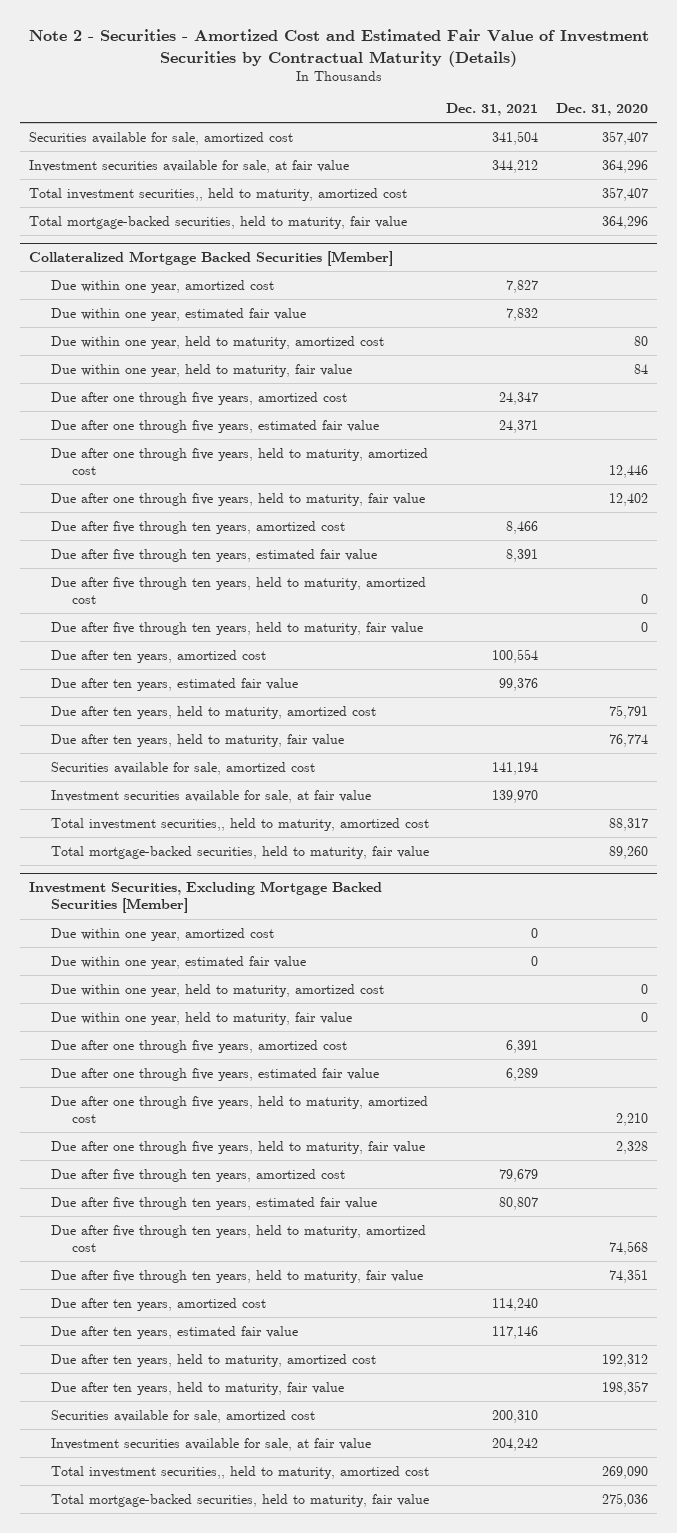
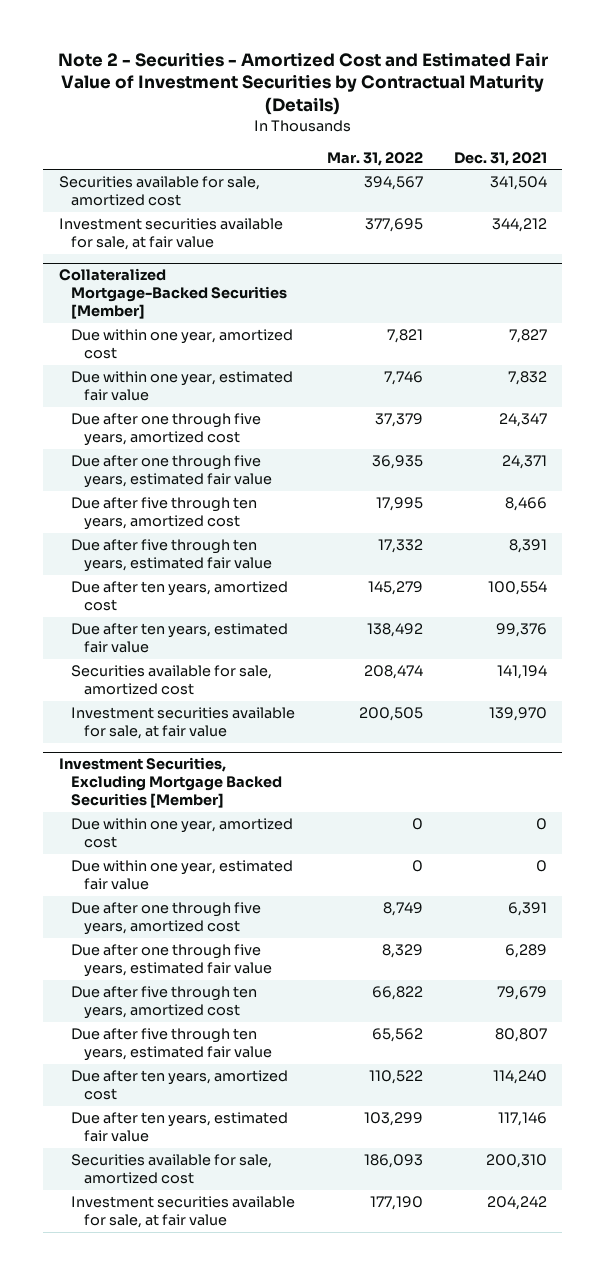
- | Dec. 31, 2021 | Dec. 31, 2020
+ | Mar. 31, 2022 | Dec. 31, 2021
- Total investment securities,, held to maturity, amortized cost | | 357,407
- Total mortgage-backed securities, held to maturity, fair value | | 364,296
- Collateralized Mortgage Backed Securities [Member]
+ Collateralized Mortgage-Backed Securities [Member]
- Due within one year, held to maturity, amortized cost | | 80
- Due within one year, held to maturity, fair value | | 84
- Due after one through five years, held to maturity, amortized cost | | 12,446
- Due after one through five years, held to maturity, fair value | | 12,402
- Due after five through ten years, held to maturity, amortized cost | | 0
- Due after five through ten years, held to maturity, fair value | | 0
- Due after ten years, held to maturity, amortized cost | | 75,791
- Due after ten years, held to maturity, fair value | | 76,774
- Total investment securities,, held to maturity, amortized cost | | 88,317
- Total mortgage-backed securities, held to maturity, fair value | | 89,260
@ Investment Securities, Excluding Mortgage Backed Securities [Member]
- Due within one year, held to maturity, amortized cost | | 0
- Due within one year, held to maturity, fair value | | 0
- Due after one through five years, held to maturity, amortized cost | | 2,210
- Due after one through five years, held to maturity, fair value | | 2,328
- Due after five through ten years, held to maturity, amortized cost | | 74,568
- Due after five through ten years, held to maturity, fair value | | 74,351
- Due after ten years, held to maturity, amortized cost | | 192,312
- Due after ten years, held to maturity, fair value | | 198,357
- Total investment securities,, held to maturity, amortized cost | | 269,090
- Total mortgage-backed securities, held to maturity, fair value | | 275,036

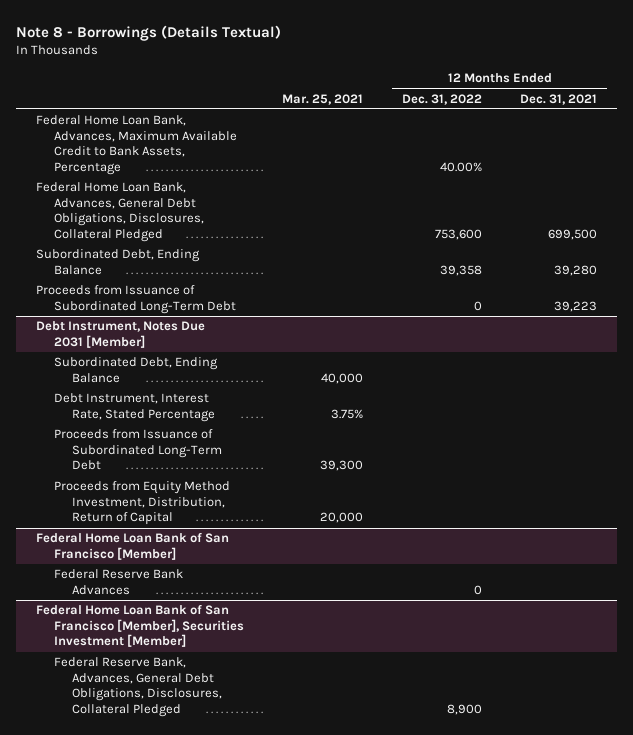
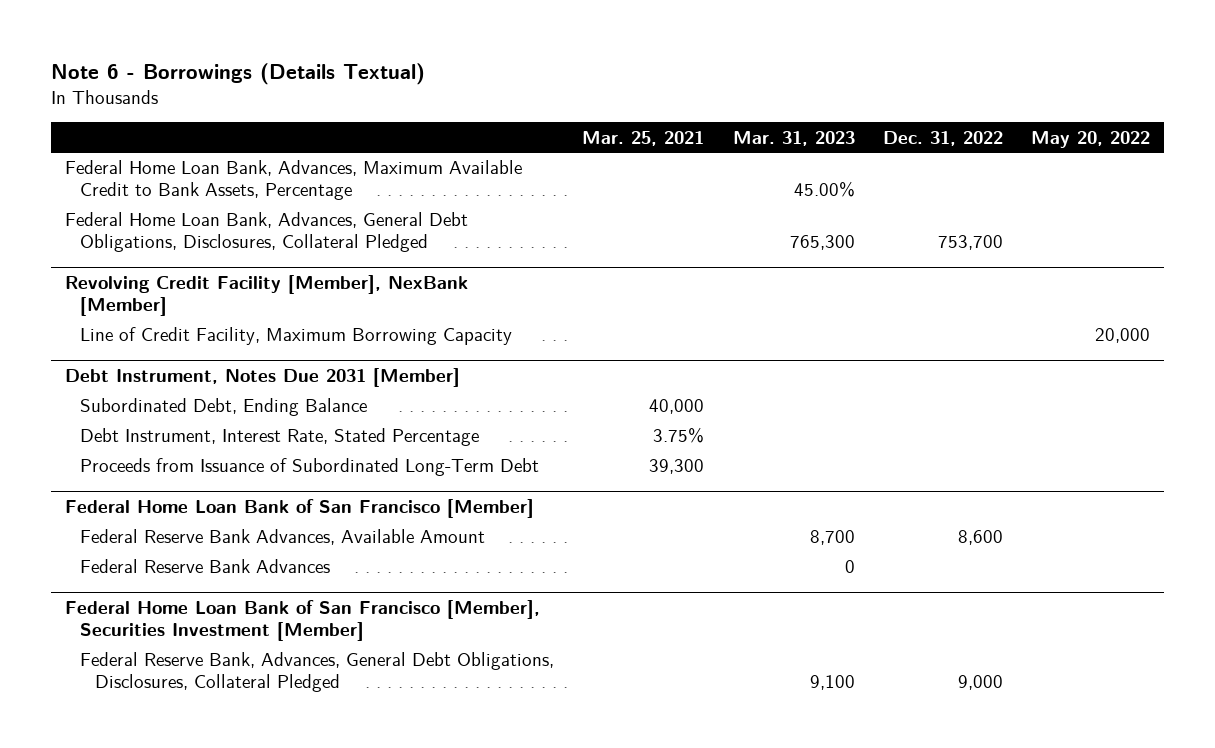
- Note 8 - Borrowings (Details Textual)
+ Note 6 - Borrowings (Details Textual)
- | Mar. 25, 2021 | 12 Months Ended Dec. 31, 2022 | 12 Months Ended Dec. 31, 2021
+ | Mar. 25, 2021 | Mar. 31, 2023 | Dec. 31, 2022 | May 20, 2022
- Subordinated Debt, Ending Balance | | 39,358 | 39,280
- Proceeds from Issuance of Subordinated Long-Term Debt | | 0 | 39,223
+ Revolving Credit Facility [Member], NexBank [Member]
+ Line of Credit Facility, Maximum Borrowing Capacity | | | | 20,000
@ Debt Instrument, Notes Due 2031 [Member]
- Proceeds from Equity Method Investment, Distribution, Return of Capital | 20,000 | |
@ Federal Home Loan Bank of San Francisco [Member]
+ Federal Reserve Bank Advances, Available Amount | | 8,700 | 8,600 |

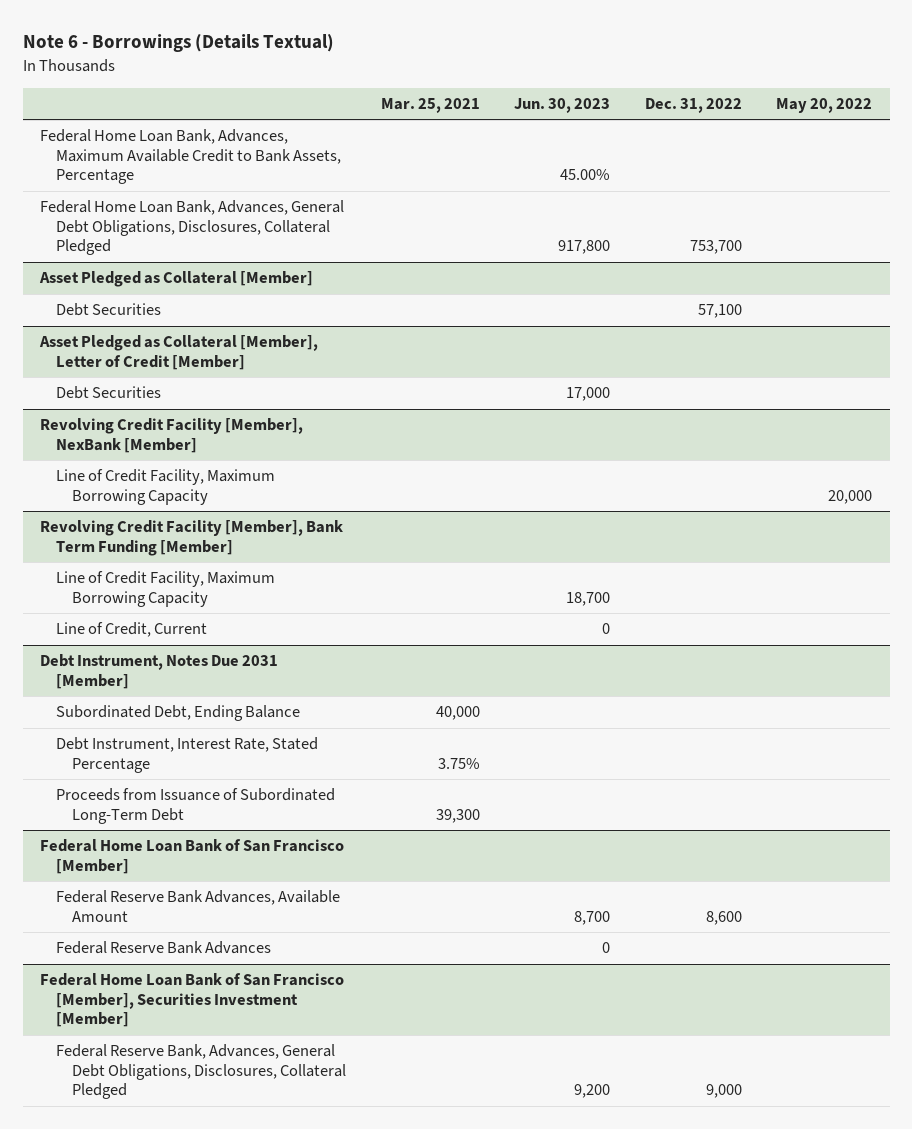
- | Mar. 25, 2021 | Mar. 31, 2023 | Dec. 31, 2022 | May 20, 2022
+ | Mar. 25, 2021 | Jun. 30, 2023 | Dec. 31, 2022 | May 20, 2022
+ Asset Pledged as Collateral [Member]
+ Debt Securities | | | 57,100 |
+ Asset Pledged as Collateral [Member], Letter of Credit [Member]
+ Debt Securities | | 17,000 | |
+ Revolving Credit Facility [Member], Bank Term Funding [Member]
+ Line of Credit Facility, Maximum Borrowing Capacity | | 18,700 | |
+ Line of Credit, Current | | 0 | |

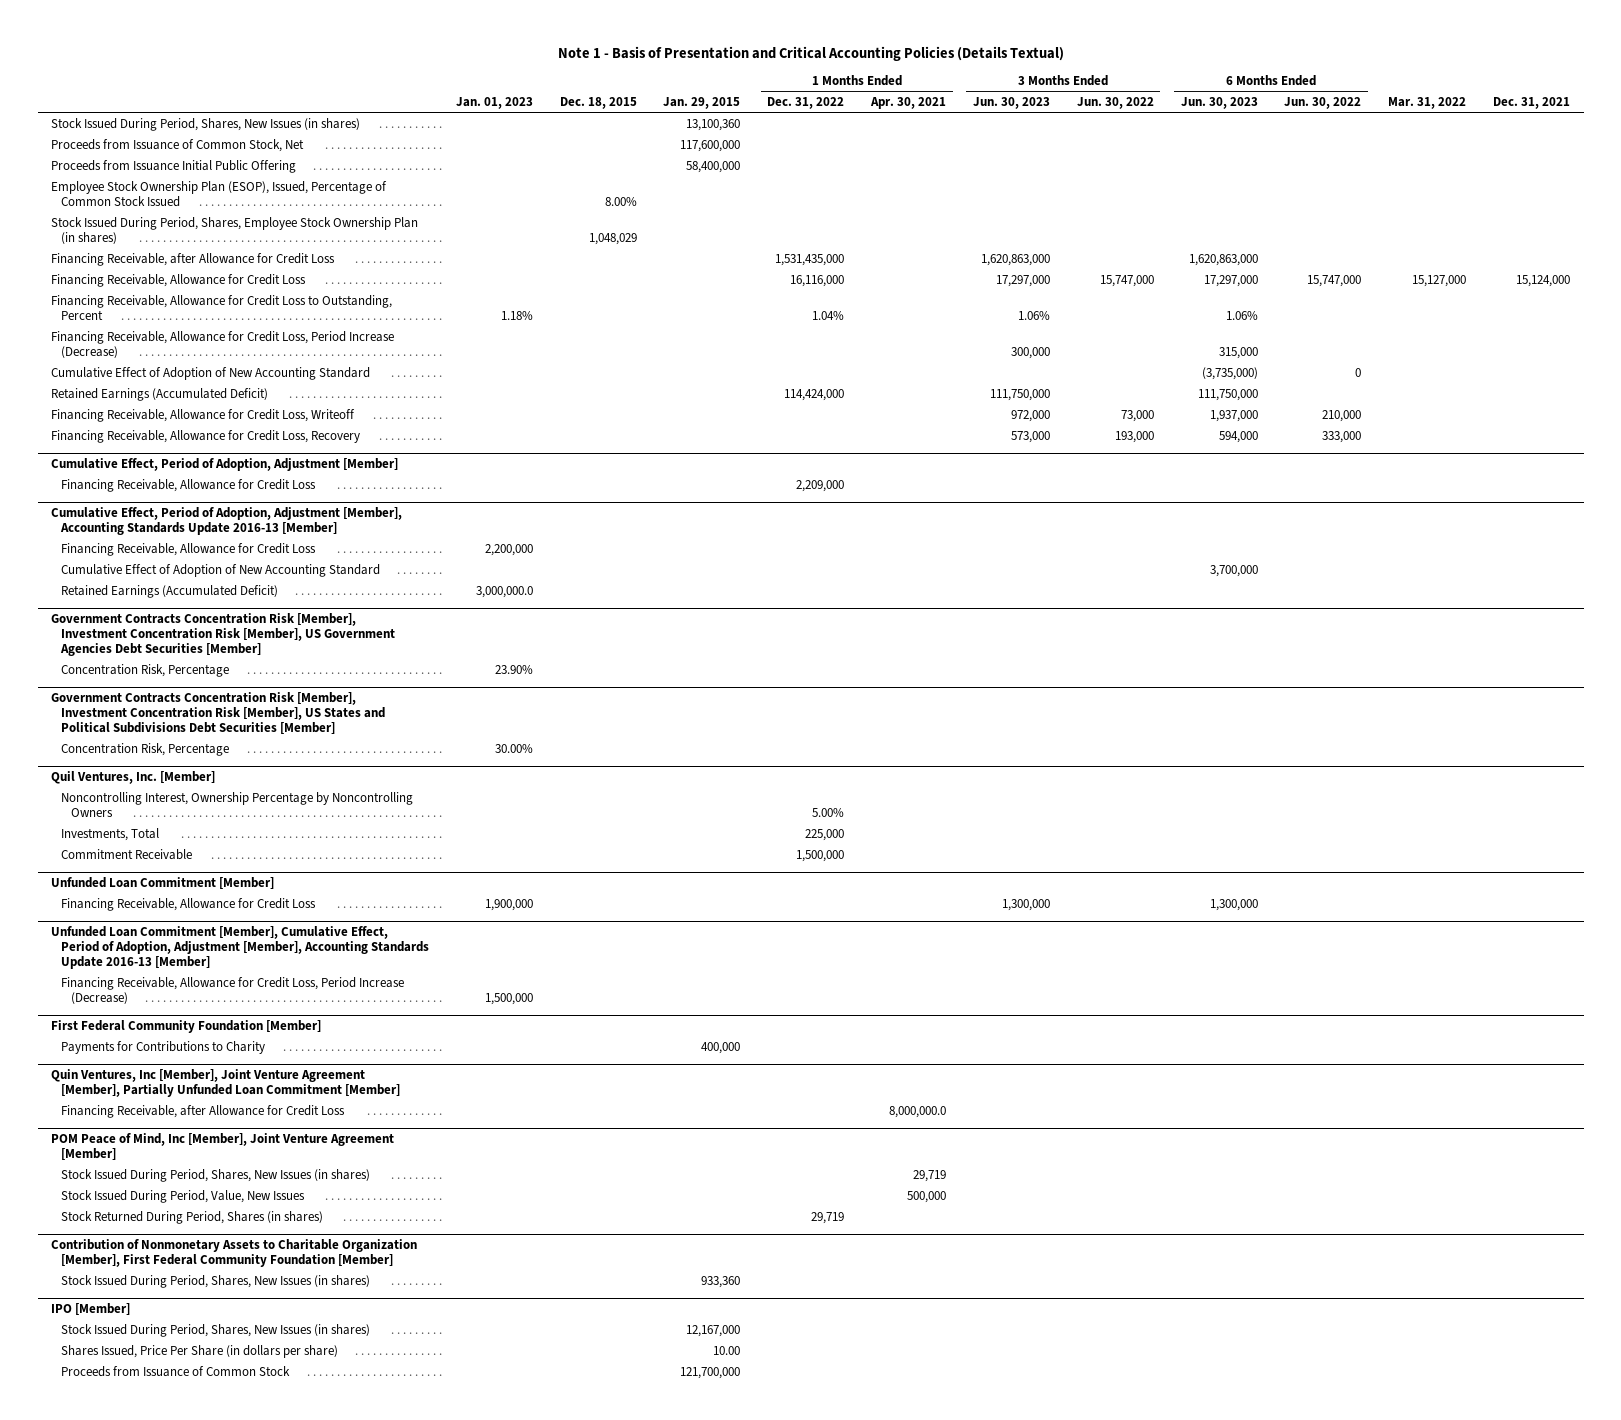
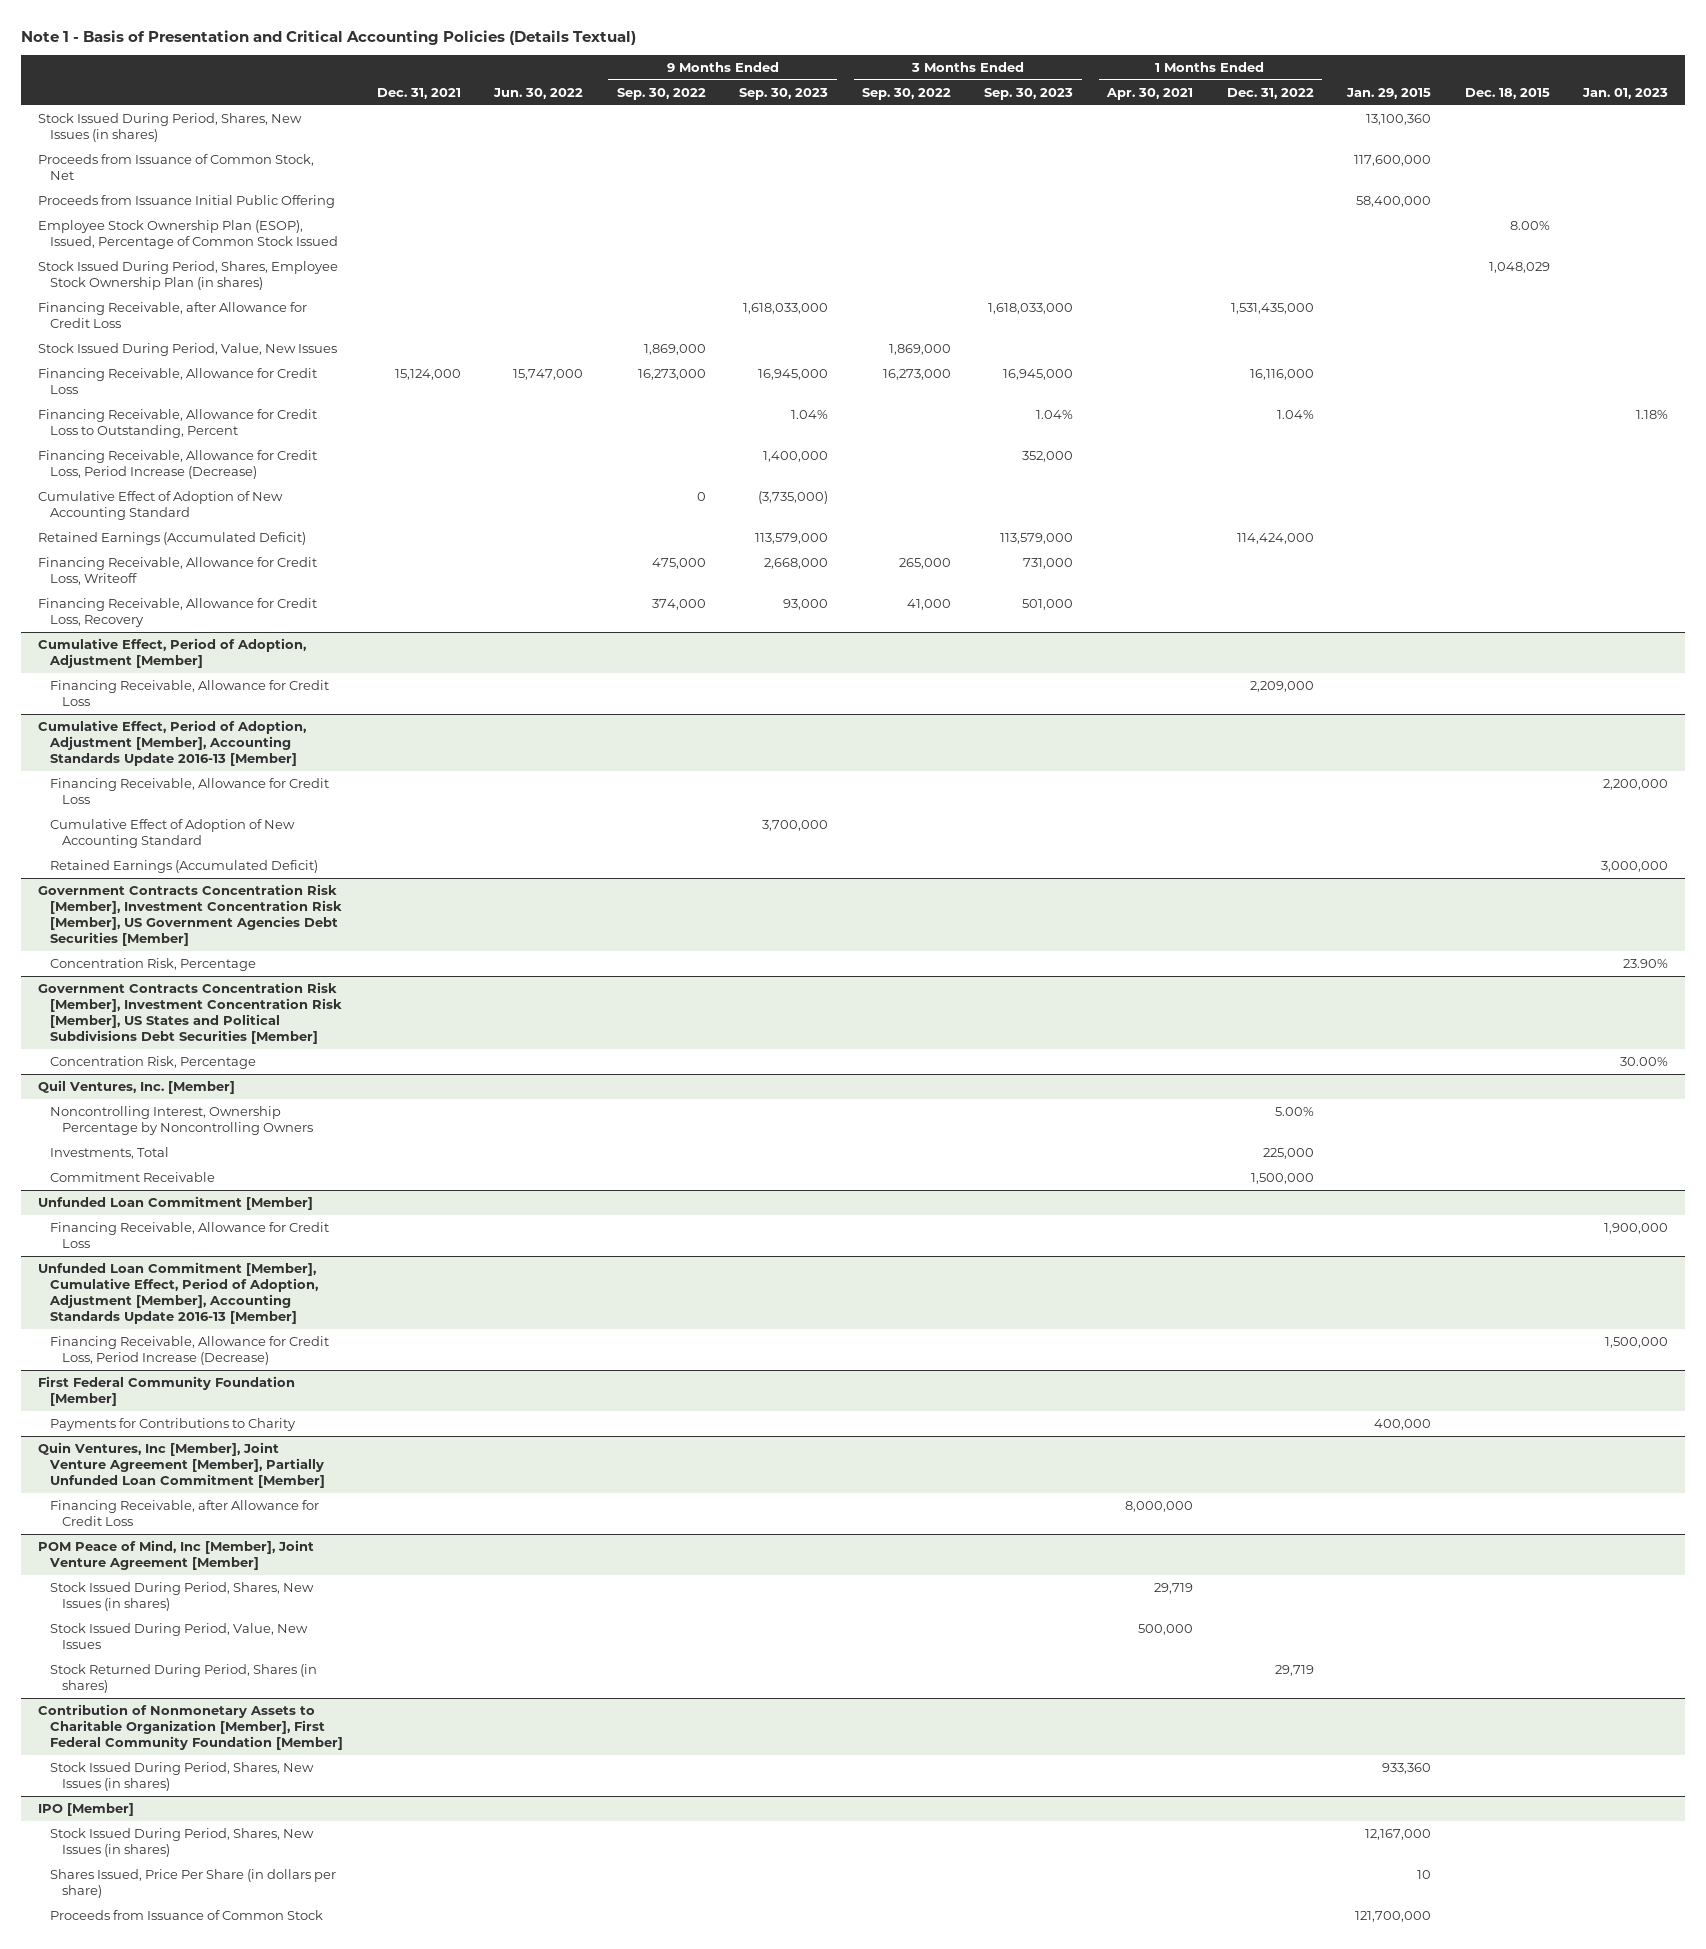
- | Jan. 01, 2023 | Dec. 18, 2015 | Jan. 29, 2015 | 1 Months Ended Dec. 31, 2022 | 1 Months Ended Apr. 30, 2021 | 3 Months Ended Jun. 30, 2023 | 3 Months Ended Jun. 30, 2022 | 6 Months Ended Jun. 30, 2023 | 6 Months Ended Jun. 30, 2022 | Mar. 31, 2022 | Dec. 31, 2021
+ | Dec. 31, 2021 | Jun. 30, 2022 | 9 Months Ended Sep. 30, 2022 | 9 Months Ended Sep. 30, 2023 | 3 Months Ended Sep. 30, 2022 | 3 Months Ended Sep. 30, 2023 | 1 Months Ended Apr. 30, 2021 | 1 Months Ended Dec. 31, 2022 | Jan. 29, 2015 | Dec. 18, 2015 | Jan. 01, 2023
+ Stock Issued During Period, Value, New Issues | | | 1,869,000 | | 1,869,000 | | | | | |
@ Cumulative Effect, Period of Adoption, Adjustment [Member], Accounting Standards Update 2016-13 [Member]
- Retained Earnings (Accumulated Deficit) | 3,000,000.0 | | | | | | | | | |
+ Retained Earnings (Accumulated Deficit) | | | | | | | | | | | 3,000,000
@ Quin Ventures, Inc [Member], Joint Venture Agreement [Member], Partially Unfunded Loan Commitment [Member]
- Financing Receivable, after Allowance for Credit Loss | | | | | 8,000,000.0 | | | | | |
+ Financing Receivable, after Allowance for Credit Loss | | | | | | | 8,000,000 | | | |
@ IPO [Member]
- Shares Issued, Price Per Share (in dollars per share) | | | 10.00 | | | | | | | |
+ Shares Issued, Price Per Share (in dollars per share) | | | | | | | | | 10 | |

